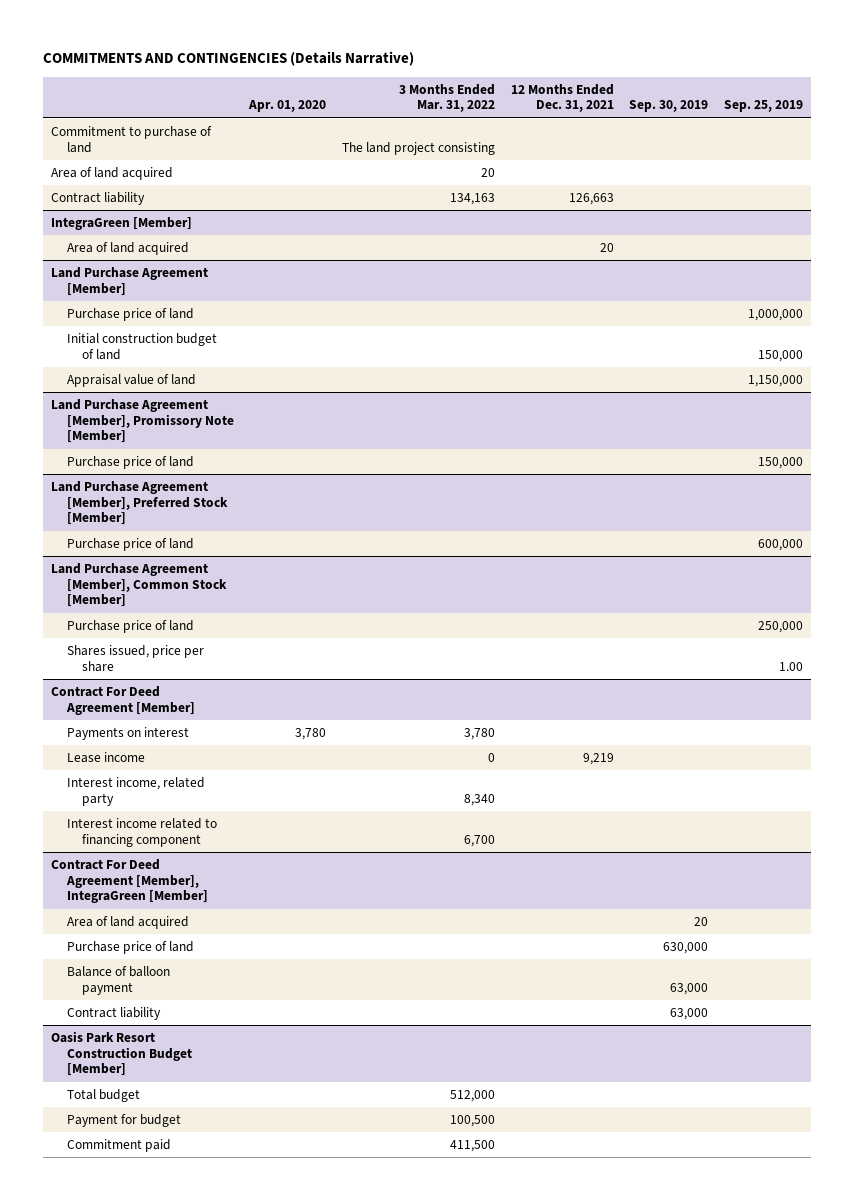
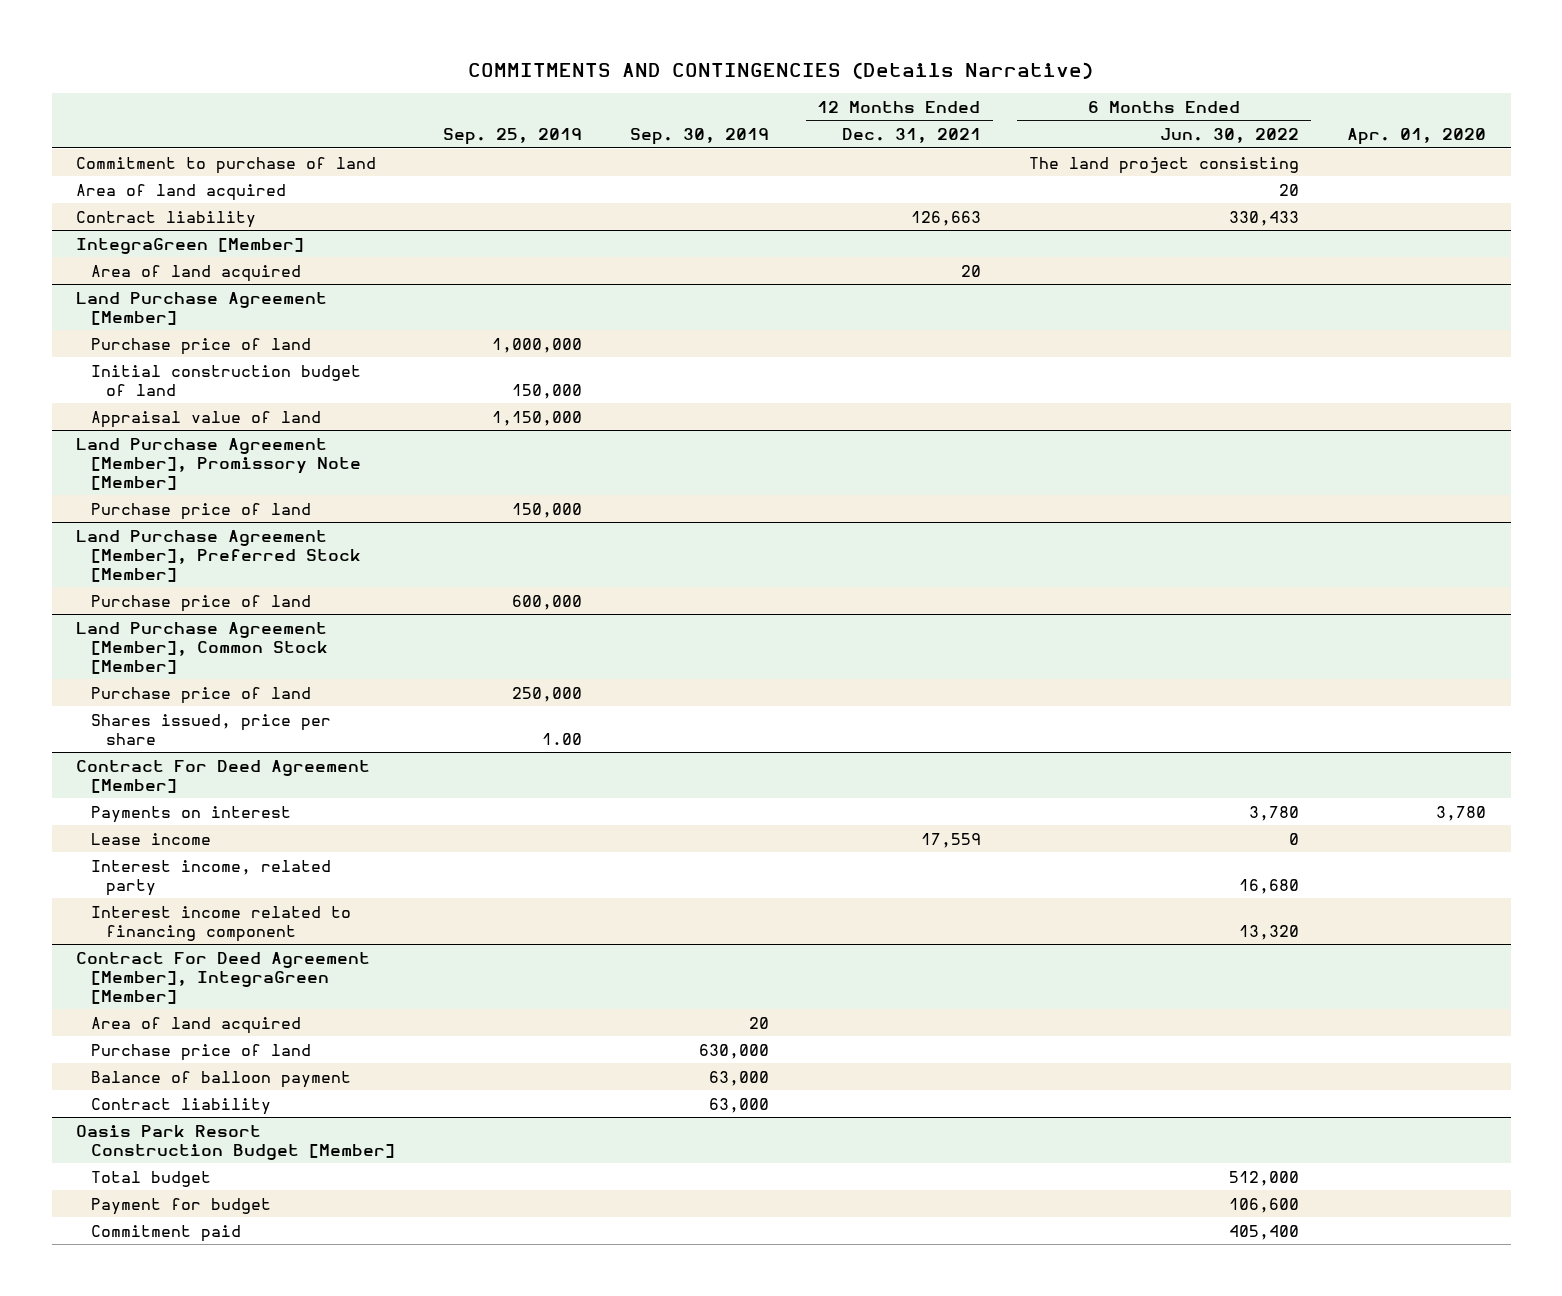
- | Apr. 01, 2020 | 3 Months Ended Mar. 31, 2022 | 12 Months Ended Dec. 31, 2021 | Sep. 30, 2019 | Sep. 25, 2019
+ | Sep. 25, 2019 | Sep. 30, 2019 | 12 Months Ended Dec. 31, 2021 | 6 Months Ended Jun. 30, 2022 | Apr. 01, 2020
@ Contract For Deed Agreement [Member]
- Lease income | | 0 | 9,219 | |
+ Lease income | | | 17,559 | 0 |

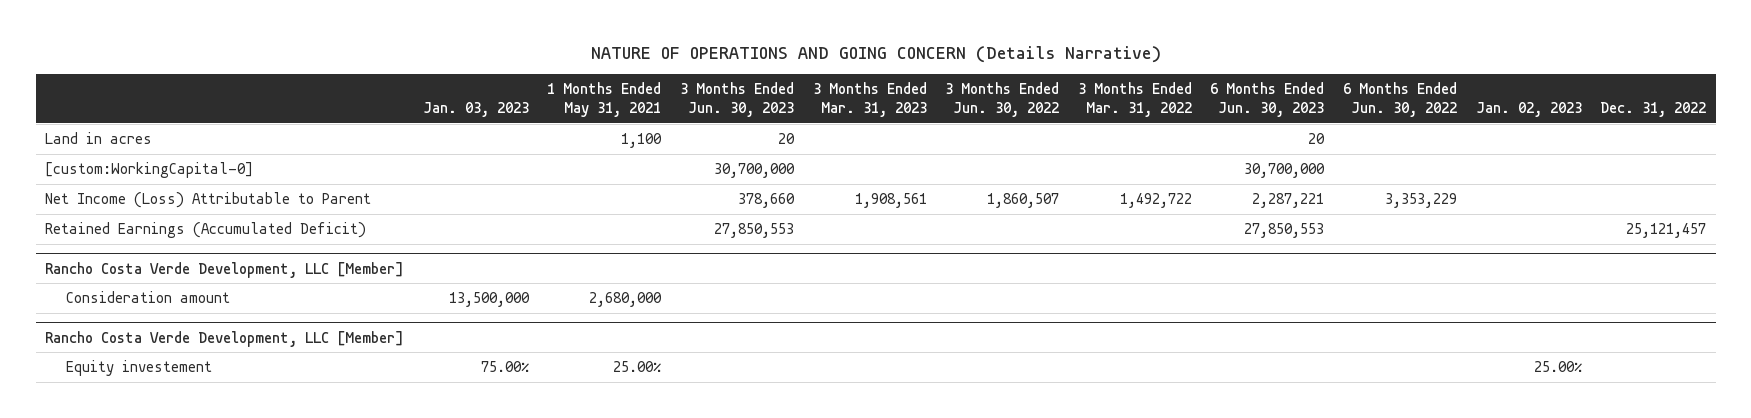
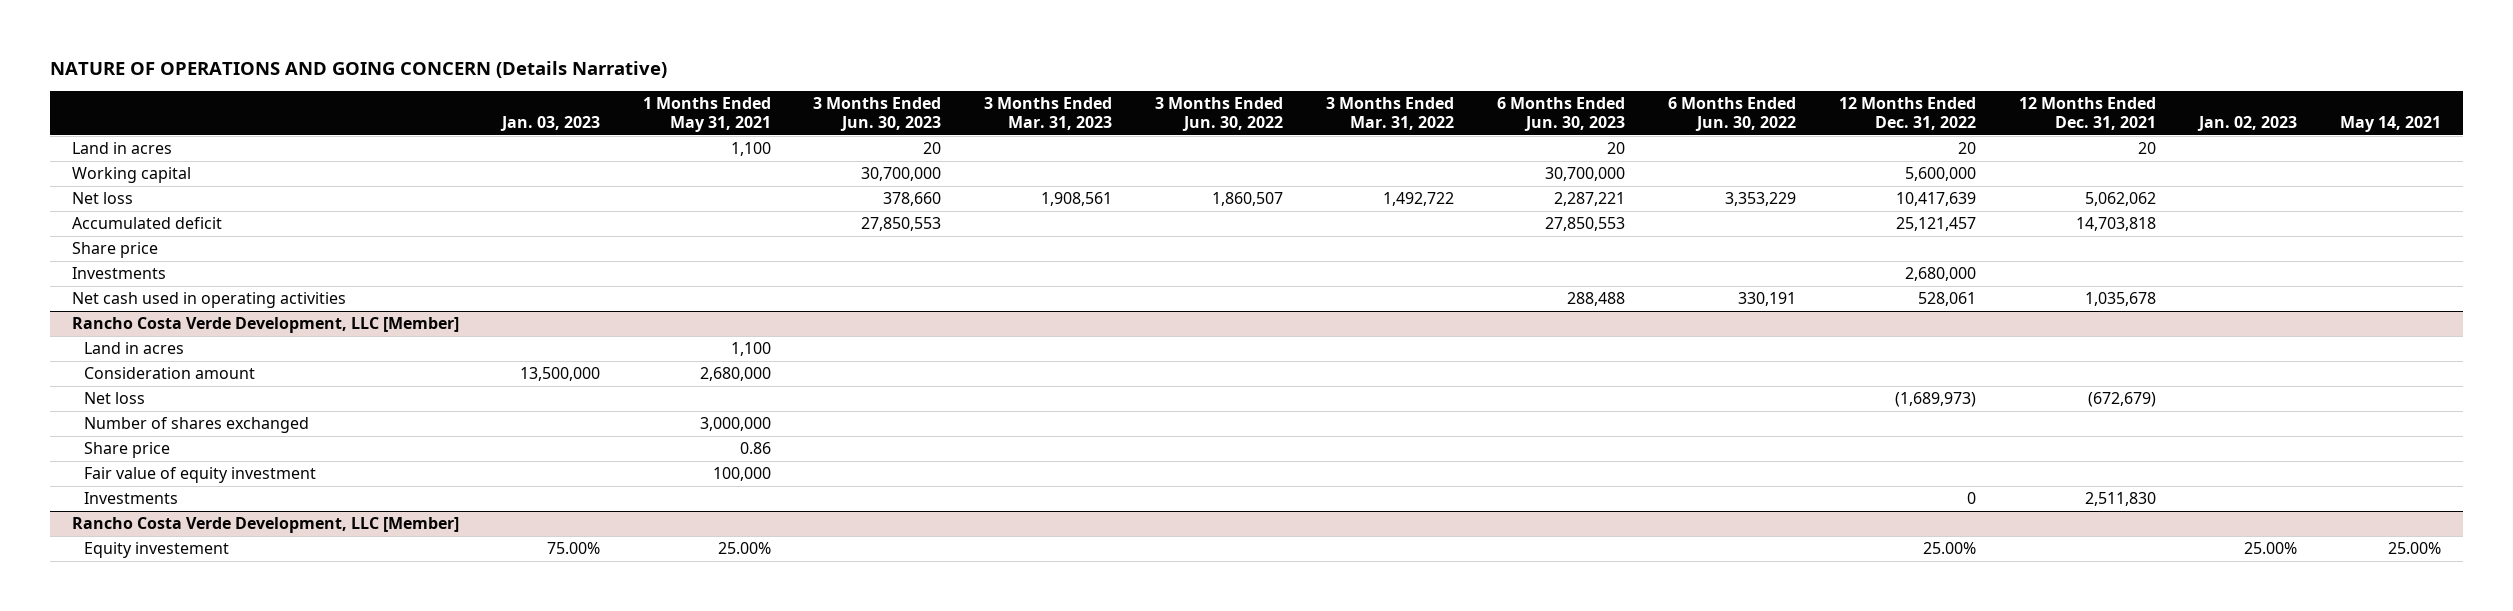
- | Jan. 03, 2023 | 1 Months Ended May 31, 2021 | 3 Months Ended Jun. 30, 2023 | 3 Months Ended Mar. 31, 2023 | 3 Months Ended Jun. 30, 2022 | 3 Months Ended Mar. 31, 2022 | 6 Months Ended Jun. 30, 2023 | 6 Months Ended Jun. 30, 2022 | Jan. 02, 2023 | Dec. 31, 2022
+ | Jan. 03, 2023 | 1 Months Ended May 31, 2021 | 3 Months Ended Jun. 30, 2023 | 3 Months Ended Mar. 31, 2023 | 3 Months Ended Jun. 30, 2022 | 3 Months Ended Mar. 31, 2022 | 6 Months Ended Jun. 30, 2023 | 6 Months Ended Jun. 30, 2022 | 12 Months Ended Dec. 31, 2022 | 12 Months Ended Dec. 31, 2021 | Jan. 02, 2023 | May 14, 2021
- [custom:WorkingCapital-0] | | | 30,700,000 | | | | 30,700,000 | | |
- Net Income (Loss) Attributable to Parent | | | 378,660 | 1,908,561 | 1,860,507 | 1,492,722 | 2,287,221 | 3,353,229 | |
- Retained Earnings (Accumulated Deficit) | | | 27,850,553 | | | | 27,850,553 | | | 25,121,457
+ Working capital | | | 30,700,000 | | | | 30,700,000 | | 5,600,000 | | |
+ Net loss | | | 378,660 | 1,908,561 | 1,860,507 | 1,492,722 | 2,287,221 | 3,353,229 | 10,417,639 | 5,062,062 | |
+ Accumulated deficit | | | 27,850,553 | | | | 27,850,553 | | 25,121,457 | 14,703,818 | |
+ Share price
+ Investments | | | | | | | | | 2,680,000 | | |
+ Net cash used in operating activities | | | | | | | 288,488 | 330,191 | 528,061 | 1,035,678 | |
@ Rancho Costa Verde Development, LLC [Member]
+ Land in acres | | 1,100 | | | | | | | | | |
+ Net loss | | | | | | | | | (1,689,973) | (672,679) | |
+ Number of shares exchanged | | 3,000,000 | | | | | | | | | |
+ Share price | | 0.86 | | | | | | | | | |
+ Fair value of equity investment | | 100,000 | | | | | | | | | |
+ Investments | | | | | | | | | 0 | 2,511,830 | |

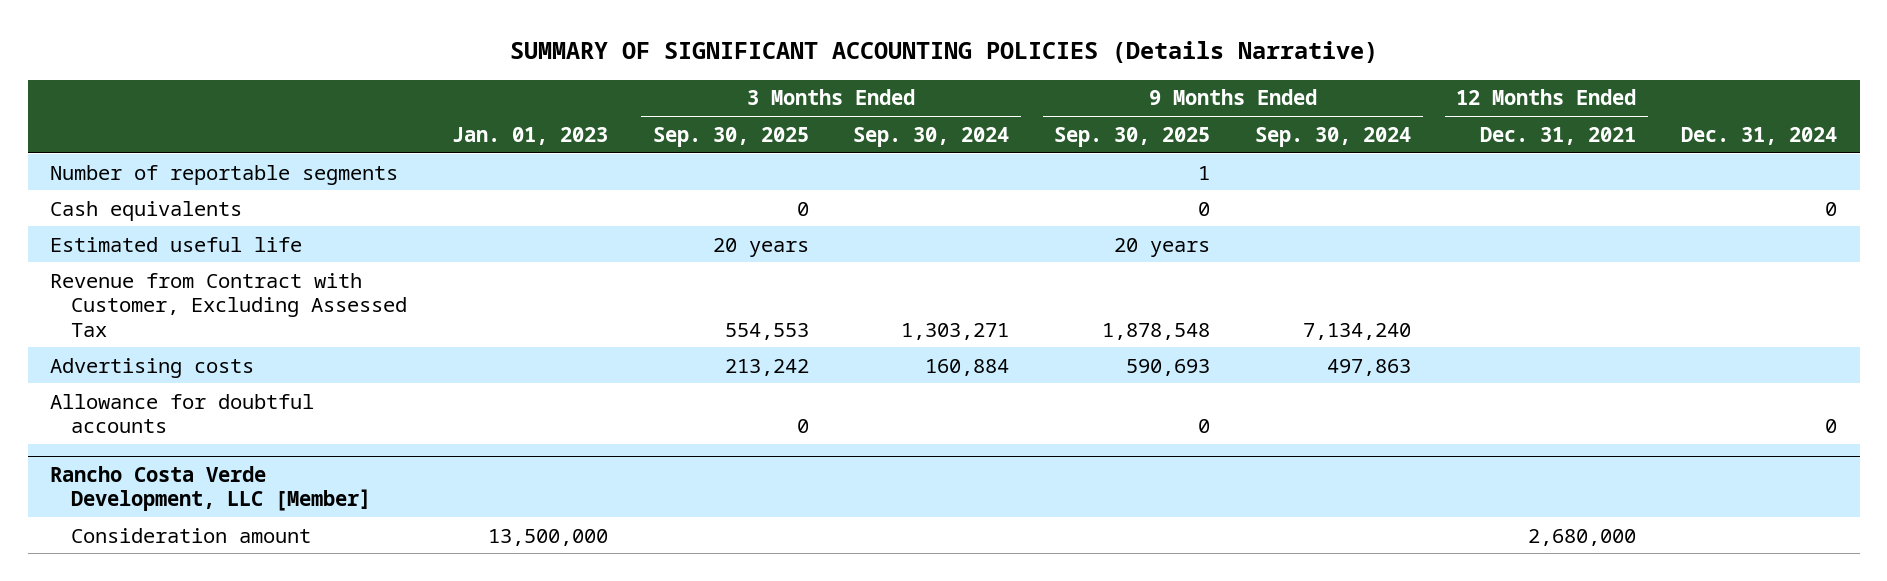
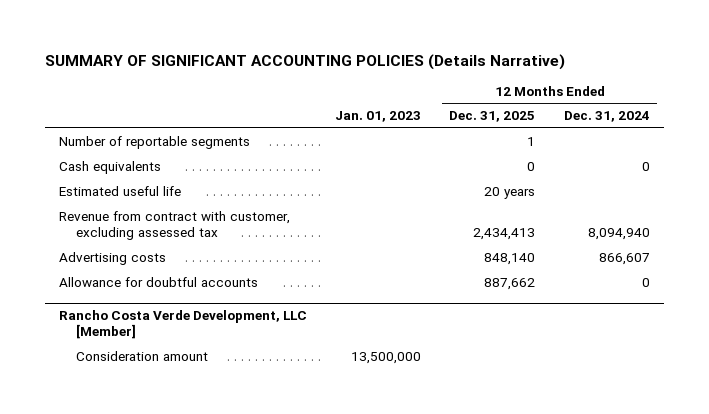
- | Jan. 01, 2023 | 3 Months Ended Sep. 30, 2025 | 3 Months Ended Sep. 30, 2024 | 9 Months Ended Sep. 30, 2025 | 9 Months Ended Sep. 30, 2024 | 12 Months Ended Dec. 31, 2021 | Dec. 31, 2024
+ | Jan. 01, 2023 | 12 Months Ended Dec. 31, 2025 | 12 Months Ended Dec. 31, 2024
- Revenue from Contract with Customer, Excluding Assessed Tax | | 554,553 | 1,303,271 | 1,878,548 | 7,134,240 | |
+ Revenue from contract with customer, excluding assessed tax | | 2,434,413 | 8,094,940

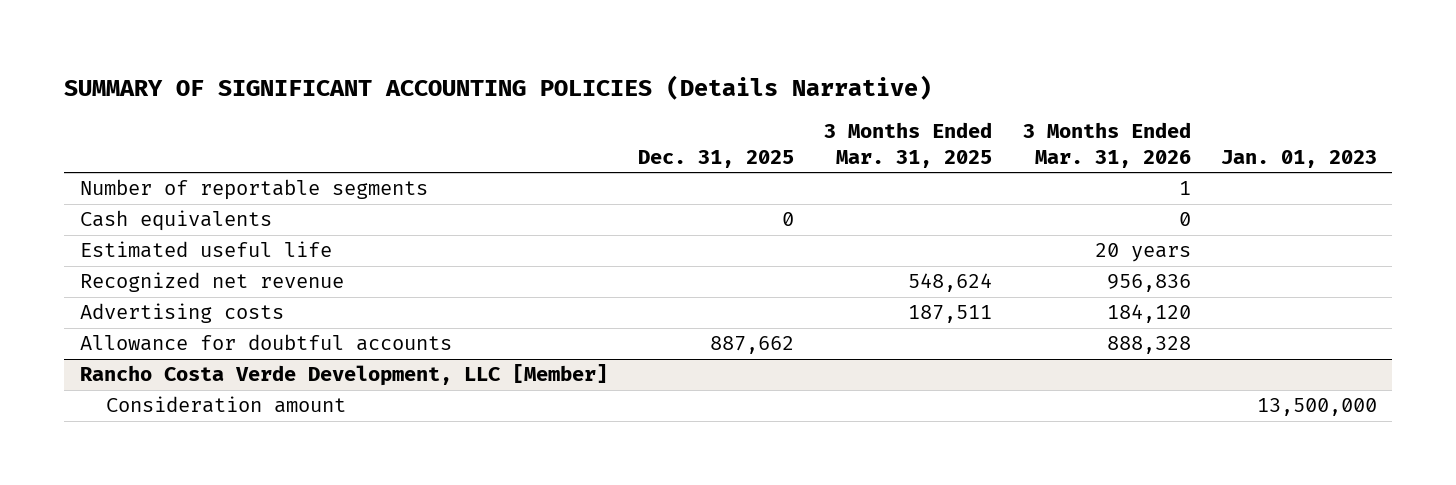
- | Jan. 01, 2023 | 12 Months Ended Dec. 31, 2025 | 12 Months Ended Dec. 31, 2024
+ | Dec. 31, 2025 | 3 Months Ended Mar. 31, 2025 | 3 Months Ended Mar. 31, 2026 | Jan. 01, 2023
- Revenue from contract with customer, excluding assessed tax | | 2,434,413 | 8,094,940
+ Recognized net revenue | | 548,624 | 956,836 |

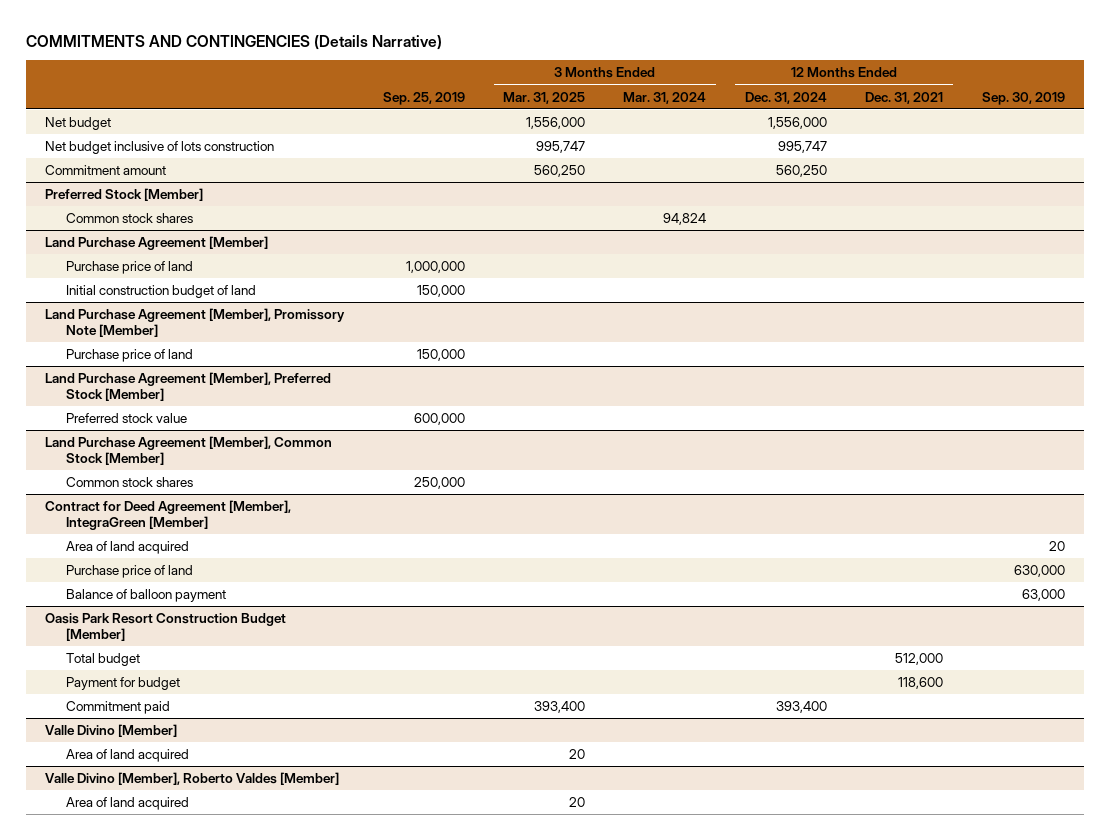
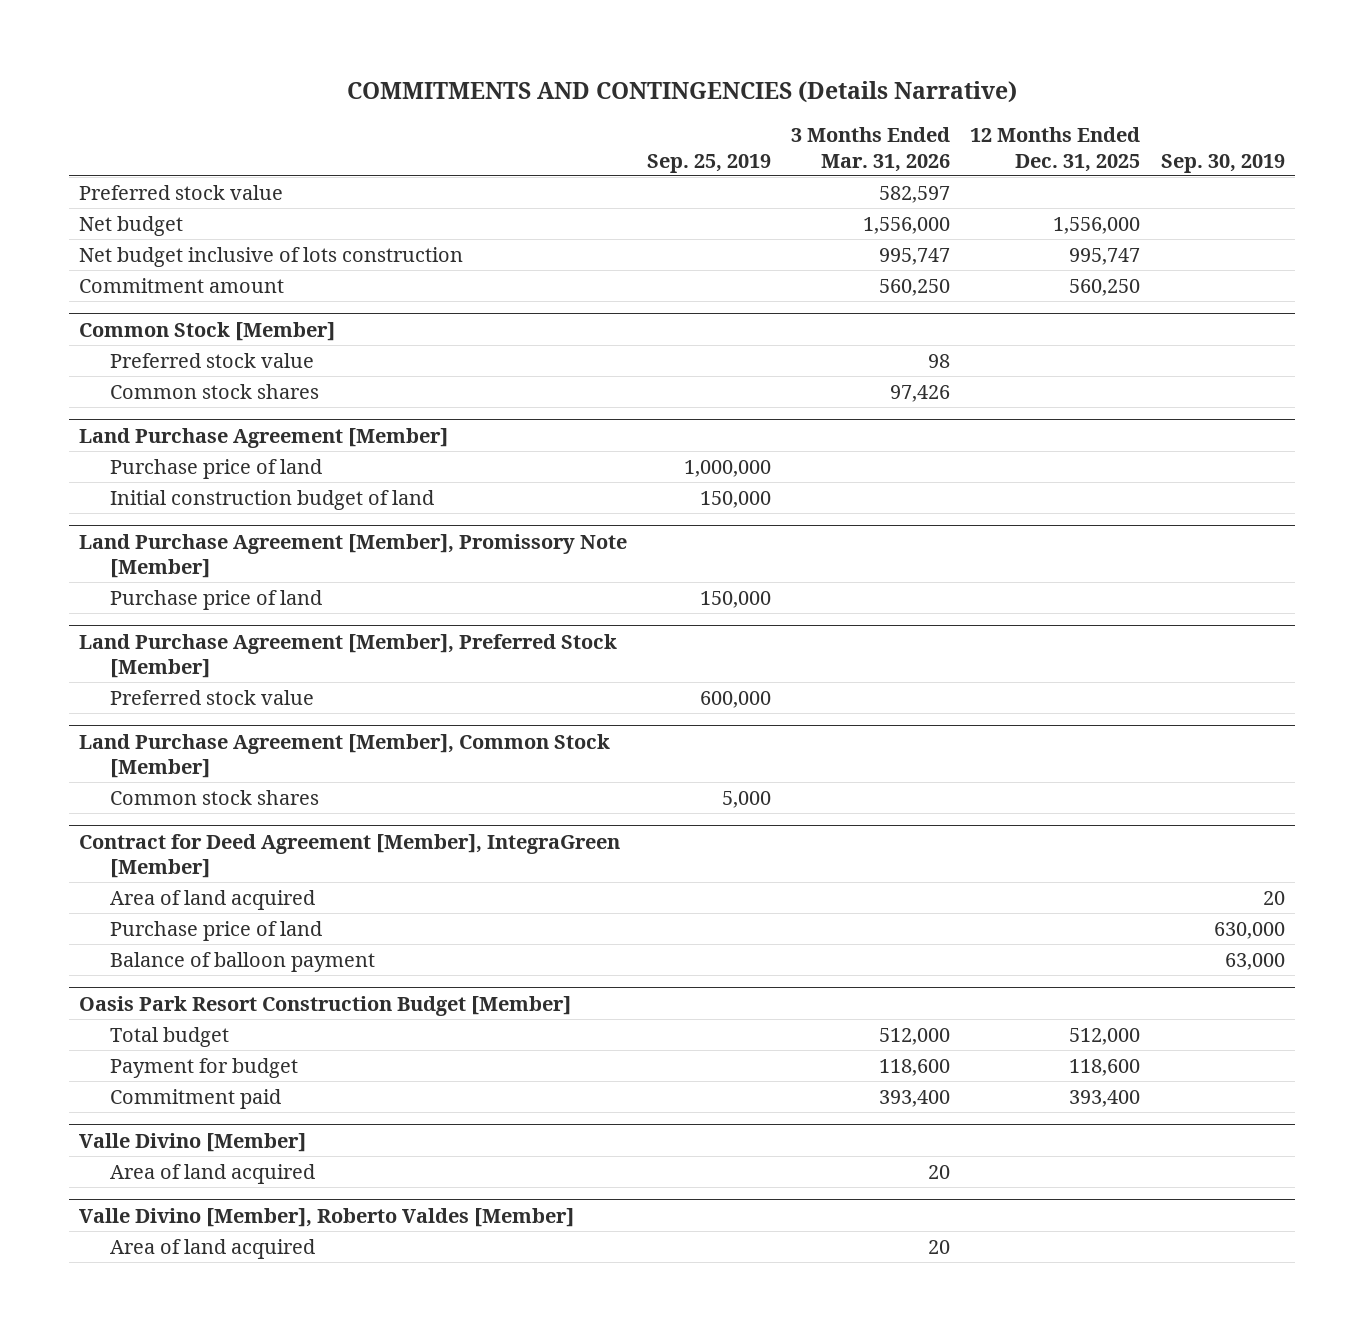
- | Sep. 25, 2019 | 3 Months Ended Mar. 31, 2025 | 3 Months Ended Mar. 31, 2024 | 12 Months Ended Dec. 31, 2024 | 12 Months Ended Dec. 31, 2021 | Sep. 30, 2019
+ | Sep. 25, 2019 | 3 Months Ended Mar. 31, 2026 | 12 Months Ended Dec. 31, 2025 | Sep. 30, 2019
+ Preferred stock value | | 582,597 | |
- Preferred Stock [Member]
- Common stock shares | | | 94,824 | | |
+ Common Stock [Member]
+ Preferred stock value | | 98 | |
+ Common stock shares | | 97,426 | |
@ Land Purchase Agreement [Member], Common Stock [Member]
- Common stock shares | 250,000 | | | | |
+ Common stock shares | 5,000 | | |

